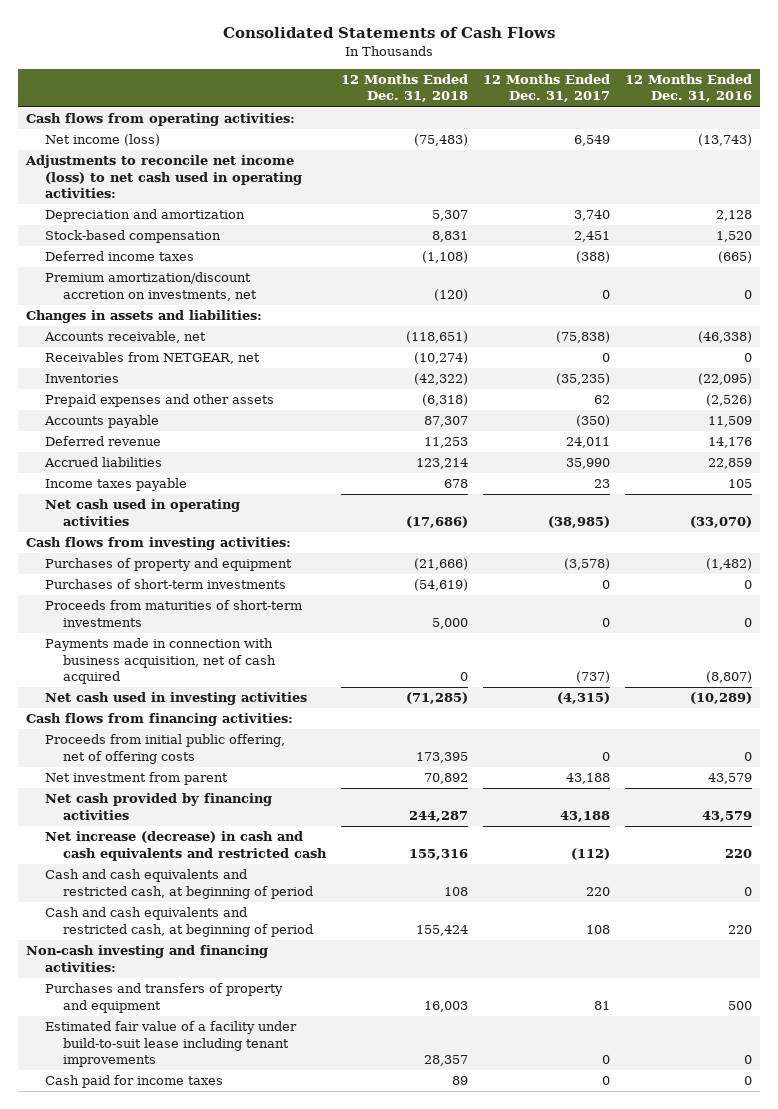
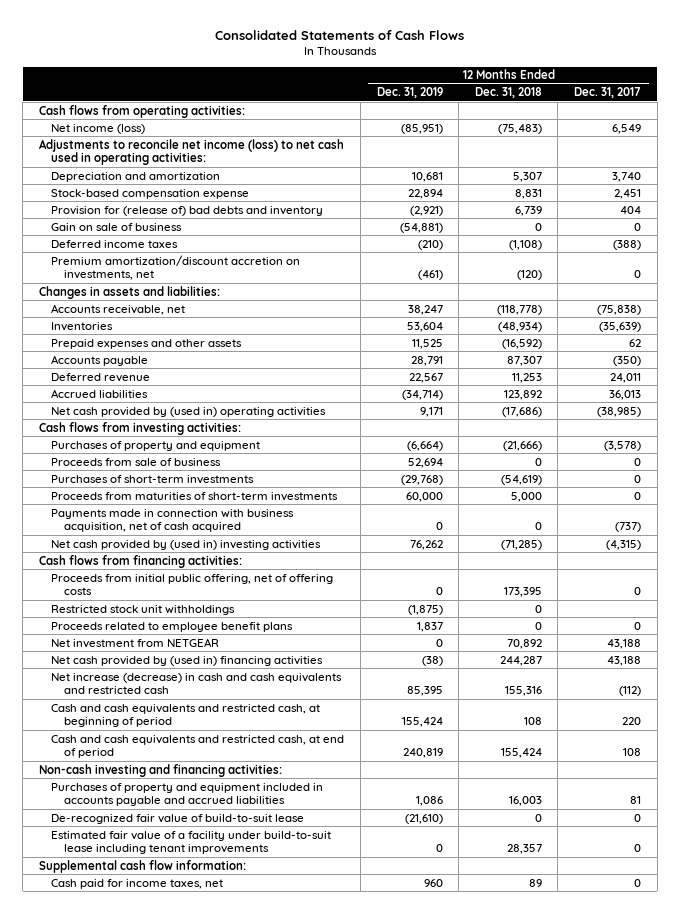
- | 12 Months Ended Dec. 31, 2018 | 12 Months Ended Dec. 31, 2017 | 12 Months Ended Dec. 31, 2016
+ | 12 Months Ended Dec. 31, 2019 | 12 Months Ended Dec. 31, 2018 | 12 Months Ended Dec. 31, 2017
- Stock-based compensation | 8,831 | 2,451 | 1,520
+ Stock-based compensation expense | 22,894 | 8,831 | 2,451
+ Provision for (release of) bad debts and inventory | (2,921) | 6,739 | 404
+ Gain on sale of business | (54,881) | 0 | 0
- Accounts receivable, net | (118,651) | (75,838) | (46,338)
- Receivables from NETGEAR, net | (10,274) | 0 | 0
- Inventories | (42,322) | (35,235) | (22,095)
- Prepaid expenses and other assets | (6,318) | 62 | (2,526)
+ Accounts receivable, net | 38,247 | (118,778) | (75,838)
+ Inventories | 53,604 | (48,934) | (35,639)
+ Prepaid expenses and other assets | 11,525 | (16,592) | 62
- Accrued liabilities | 123,214 | 35,990 | 22,859
- Income taxes payable | 678 | 23 | 105
- Net cash used in operating activities | (17,686) | (38,985) | (33,070)
+ Accrued liabilities | (34,714) | 123,892 | 36,013
+ Net cash provided by (used in) operating activities | 9,171 | (17,686) | (38,985)
+ Proceeds from sale of business | 52,694 | 0 | 0
- Net cash used in investing activities | (71,285) | (4,315) | (10,289)
+ Net cash provided by (used in) investing activities | 76,262 | (71,285) | (4,315)
- Net investment from parent | 70,892 | 43,188 | 43,579
- Net cash provided by financing activities | 244,287 | 43,188 | 43,579
+ Restricted stock unit withholdings | (1,875) | 0 |
+ Proceeds related to employee benefit plans | 1,837 | 0 | 0
+ Net investment from NETGEAR | 0 | 70,892 | 43,188
+ Net cash provided by (used in) financing activities | (38) | 244,287 | 43,188
- Cash and cash equivalents and restricted cash, at beginning of period | 155,424 | 108 | 220
+ Cash and cash equivalents and restricted cash, at end of period | 240,819 | 155,424 | 108
- Purchases and transfers of property and equipment | 16,003 | 81 | 500
+ Purchases of property and equipment included in accounts payable and accrued liabilities | 1,086 | 16,003 | 81
+ De-recognized fair value of build-to-suit lease | (21,610) | 0 | 0
- Cash paid for income taxes | 89 | 0 | 0
+ Supplemental cash flow information:
+ Cash paid for income taxes, net | 960 | 89 | 0

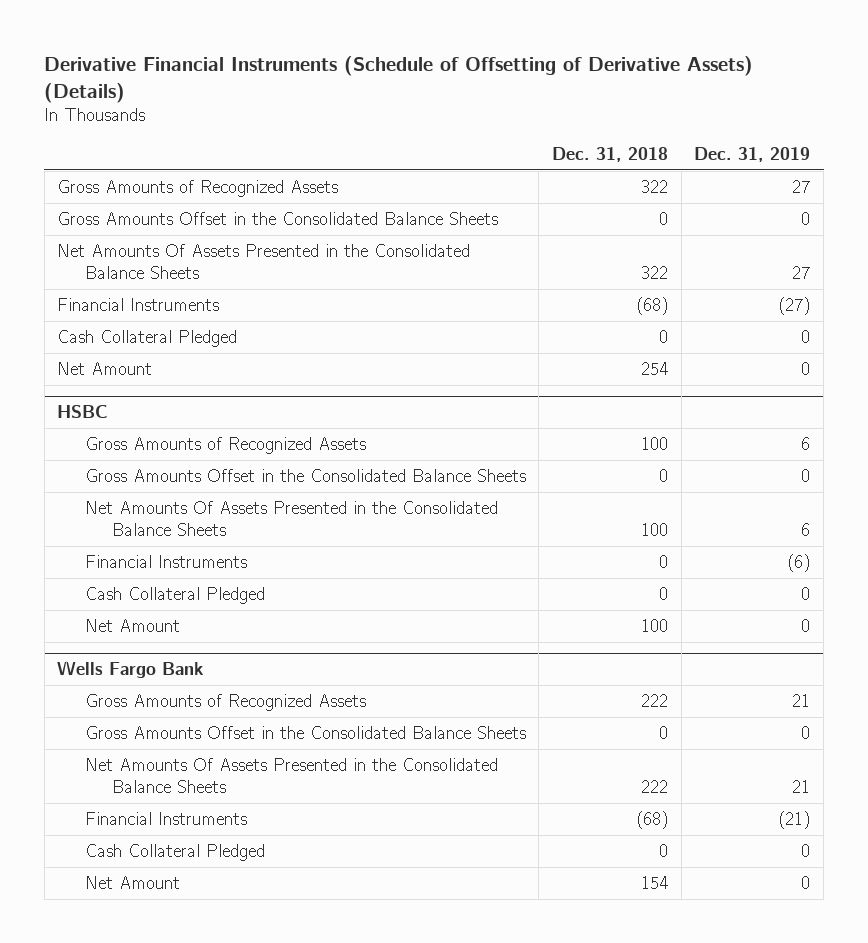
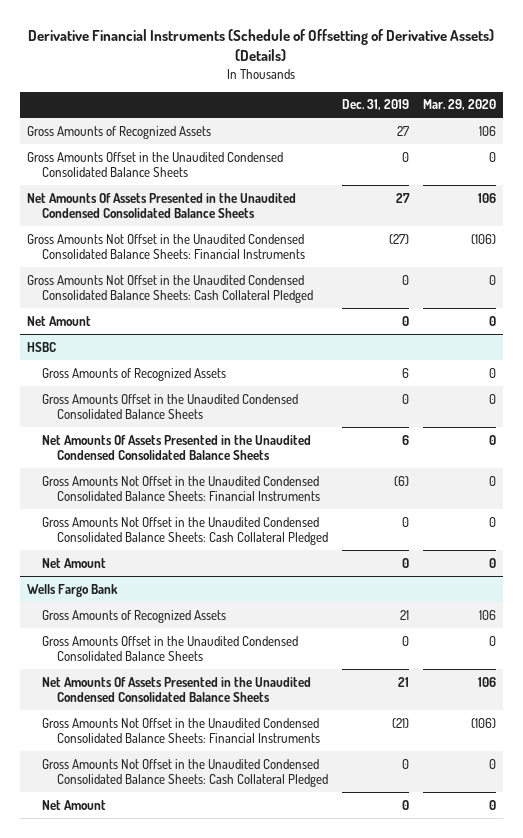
- | Dec. 31, 2018 | Dec. 31, 2019
+ | Dec. 31, 2019 | Mar. 29, 2020
- Gross Amounts Offset in the Consolidated Balance Sheets | 0 | 0
- Net Amounts Of Assets Presented in the Consolidated Balance Sheets | 322 | 27
- Financial Instruments | (68) | (27)
- Cash Collateral Pledged | 0 | 0
+ Gross Amounts Offset in the Unaudited Condensed Consolidated Balance Sheets | 0 | 0
+ Net Amounts Of Assets Presented in the Unaudited Condensed Consolidated Balance Sheets | 27 | 106
+ Gross Amounts Not Offset in the Unaudited Condensed Consolidated Balance Sheets: Financial Instruments | (27) | (106)
+ Gross Amounts Not Offset in the Unaudited Condensed Consolidated Balance Sheets: Cash Collateral Pledged | 0 | 0
@ HSBC
- Gross Amounts Offset in the Consolidated Balance Sheets | 0 | 0
- Net Amounts Of Assets Presented in the Consolidated Balance Sheets | 100 | 6
- Financial Instruments | 0 | (6)
- Cash Collateral Pledged | 0 | 0
+ Gross Amounts Offset in the Unaudited Condensed Consolidated Balance Sheets | 0 | 0
+ Net Amounts Of Assets Presented in the Unaudited Condensed Consolidated Balance Sheets | 6 | 0
+ Gross Amounts Not Offset in the Unaudited Condensed Consolidated Balance Sheets: Financial Instruments | (6) | 0
+ Gross Amounts Not Offset in the Unaudited Condensed Consolidated Balance Sheets: Cash Collateral Pledged | 0 | 0
@ Wells Fargo Bank
- Gross Amounts Offset in the Consolidated Balance Sheets | 0 | 0
- Net Amounts Of Assets Presented in the Consolidated Balance Sheets | 222 | 21
- Financial Instruments | (68) | (21)
- Cash Collateral Pledged | 0 | 0
+ Gross Amounts Offset in the Unaudited Condensed Consolidated Balance Sheets | 0 | 0
+ Net Amounts Of Assets Presented in the Unaudited Condensed Consolidated Balance Sheets | 21 | 106
+ Gross Amounts Not Offset in the Unaudited Condensed Consolidated Balance Sheets: Financial Instruments | (21) | (106)
+ Gross Amounts Not Offset in the Unaudited Condensed Consolidated Balance Sheets: Cash Collateral Pledged | 0 | 0

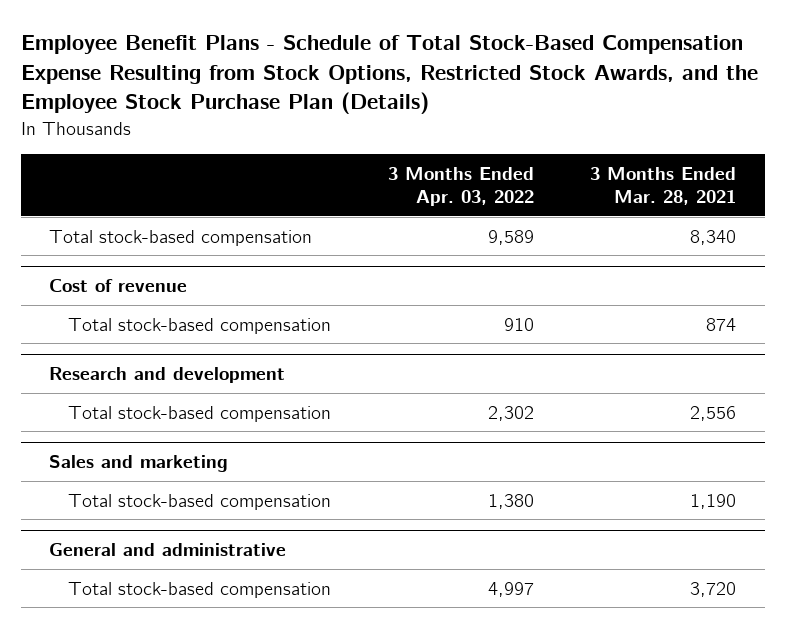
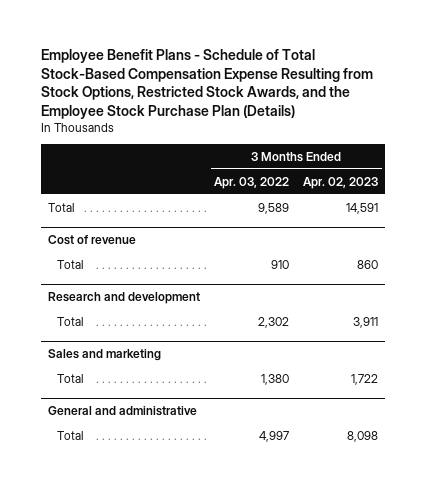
- | 3 Months Ended Apr. 03, 2022 | 3 Months Ended Mar. 28, 2021
+ | 3 Months Ended Apr. 03, 2022 | 3 Months Ended Apr. 02, 2023
- Total stock-based compensation | 9,589 | 8,340
+ Total | 9,589 | 14,591
@ Cost of revenue
- Total stock-based compensation | 910 | 874
+ Total | 910 | 860
@ Research and development
- Total stock-based compensation | 2,302 | 2,556
+ Total | 2,302 | 3,911
@ Sales and marketing
- Total stock-based compensation | 1,380 | 1,190
+ Total | 1,380 | 1,722
@ General and administrative
- Total stock-based compensation | 4,997 | 3,720
+ Total | 4,997 | 8,098

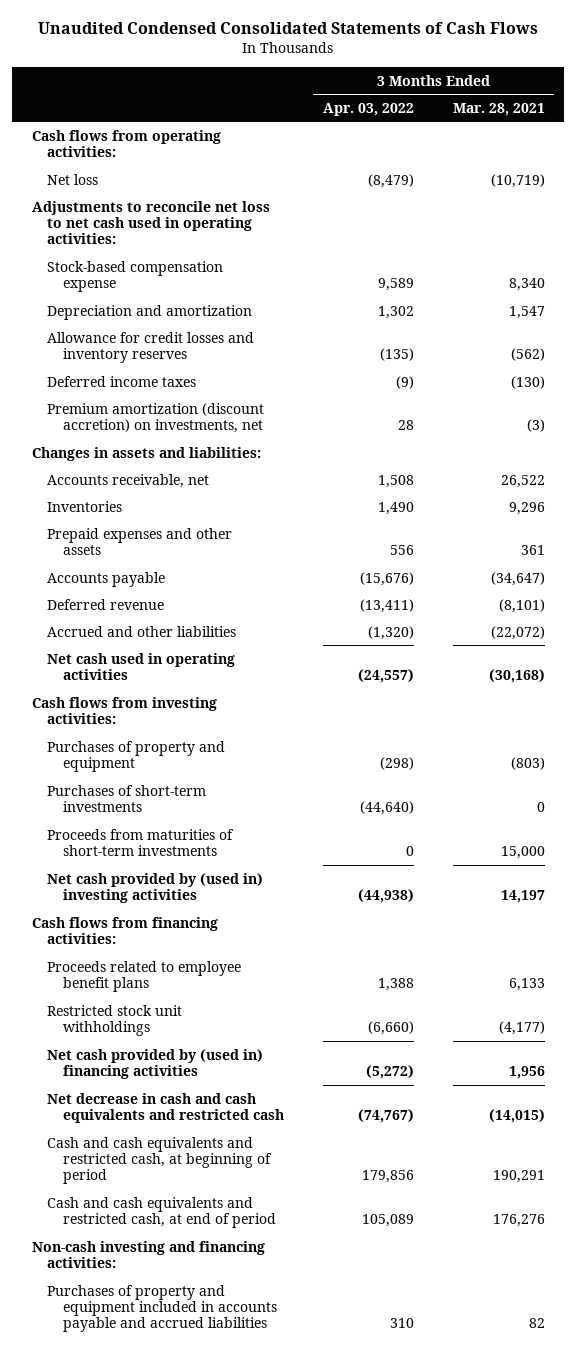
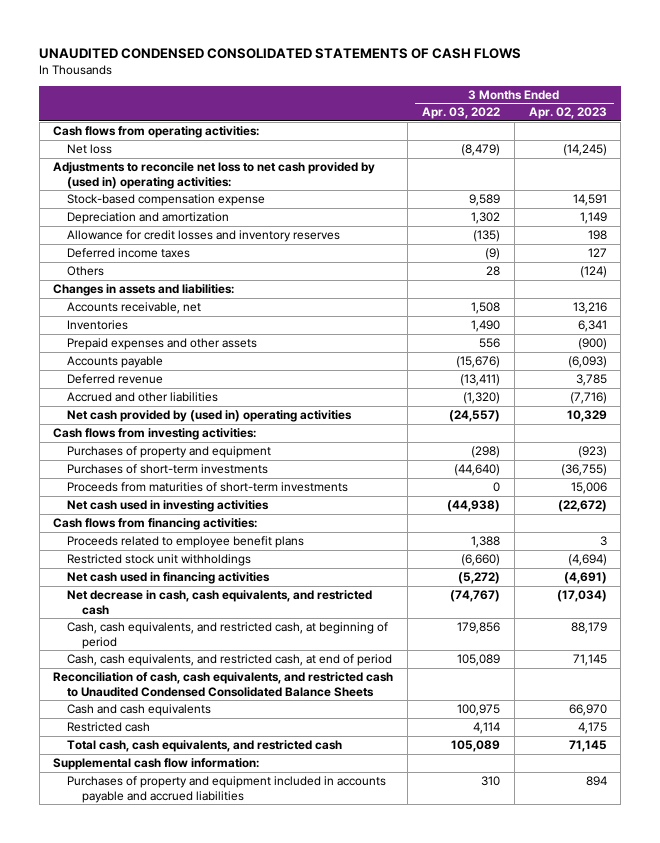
- Unaudited Condensed Consolidated Statements of Cash Flows
+ UNAUDITED CONDENSED CONSOLIDATED STATEMENTS OF CASH FLOWS
- | 3 Months Ended Apr. 03, 2022 | 3 Months Ended Mar. 28, 2021
+ | 3 Months Ended Apr. 03, 2022 | 3 Months Ended Apr. 02, 2023
- Adjustments to reconcile net loss to net cash used in operating activities:
+ Adjustments to reconcile net loss to net cash provided by (used in) operating activities:
- Premium amortization (discount accretion) on investments, net | 28 | (3)
+ Others | 28 | (124)
- Net cash used in operating activities | (24,557) | (30,168)
+ Net cash provided by (used in) operating activities | (24,557) | 10,329
- Net cash provided by (used in) investing activities | (44,938) | 14,197
+ Net cash used in investing activities | (44,938) | (22,672)
- Net cash provided by (used in) financing activities | (5,272) | 1,956
- Net decrease in cash and cash equivalents and restricted cash | (74,767) | (14,015)
- Cash and cash equivalents and restricted cash, at beginning of period | 179,856 | 190,291
- Cash and cash equivalents and restricted cash, at end of period | 105,089 | 176,276
- Non-cash investing and financing activities:
+ Net cash used in financing activities | (5,272) | (4,691)
+ Net decrease in cash, cash equivalents, and restricted cash | (74,767) | (17,034)
+ Cash, cash equivalents, and restricted cash, at beginning of period | 179,856 | 88,179
+ Cash, cash equivalents, and restricted cash, at end of period | 105,089 | 71,145
+ Reconciliation of cash, cash equivalents, and restricted cash to Unaudited Condensed Consolidated Balance Sheets
+ Cash and cash equivalents | 100,975 | 66,970
+ Restricted cash | 4,114 | 4,175
+ Total cash, cash equivalents, and restricted cash | 105,089 | 71,145
+ Supplemental cash flow information:

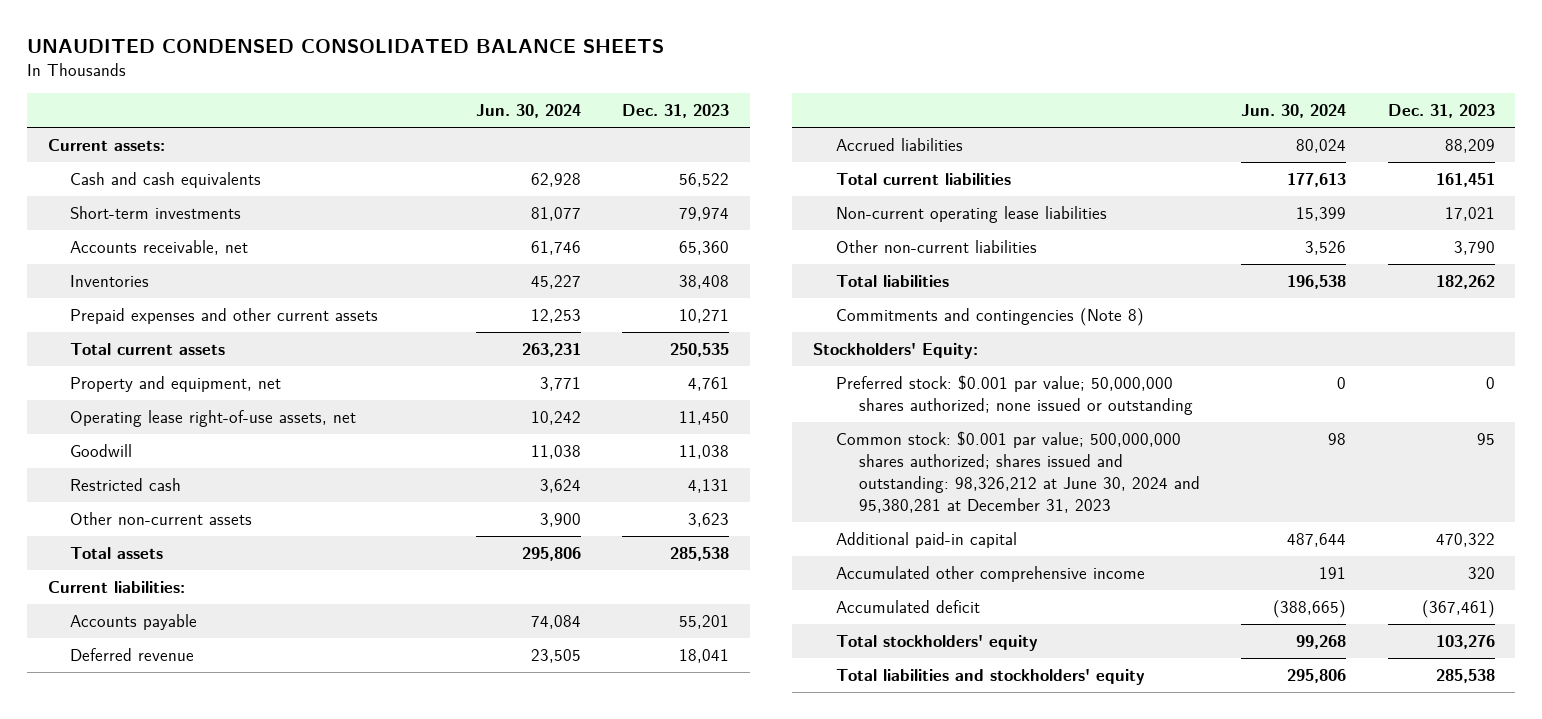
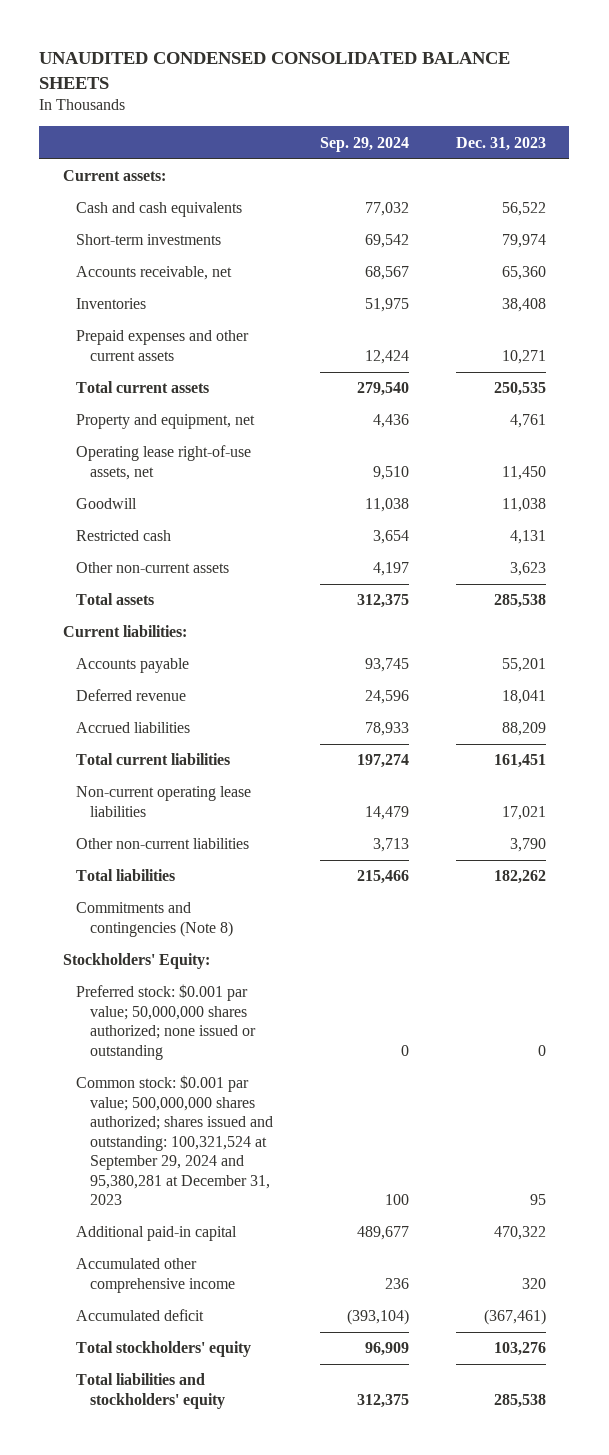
- | Jun. 30, 2024 | Dec. 31, 2023
+ | Sep. 29, 2024 | Dec. 31, 2023
- Common stock: $0.001 par value; 500,000,000 shares authorized; shares issued and outstanding: 98,326,212 at June 30, 2024 and 95,380,281 at December 31, 2023 | 98 | 95
+ Common stock: $0.001 par value; 500,000,000 shares authorized; shares issued and outstanding: 100,321,524 at September 29, 2024 and 95,380,281 at December 31, 2023 | 100 | 95

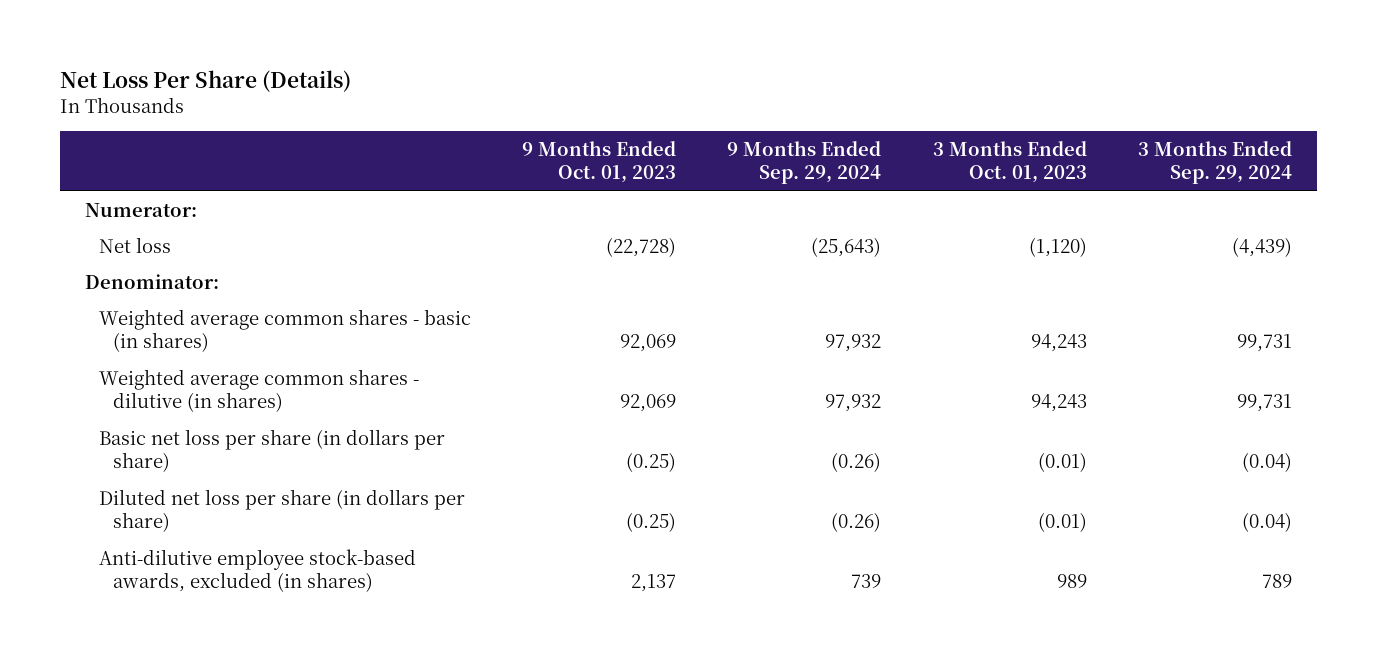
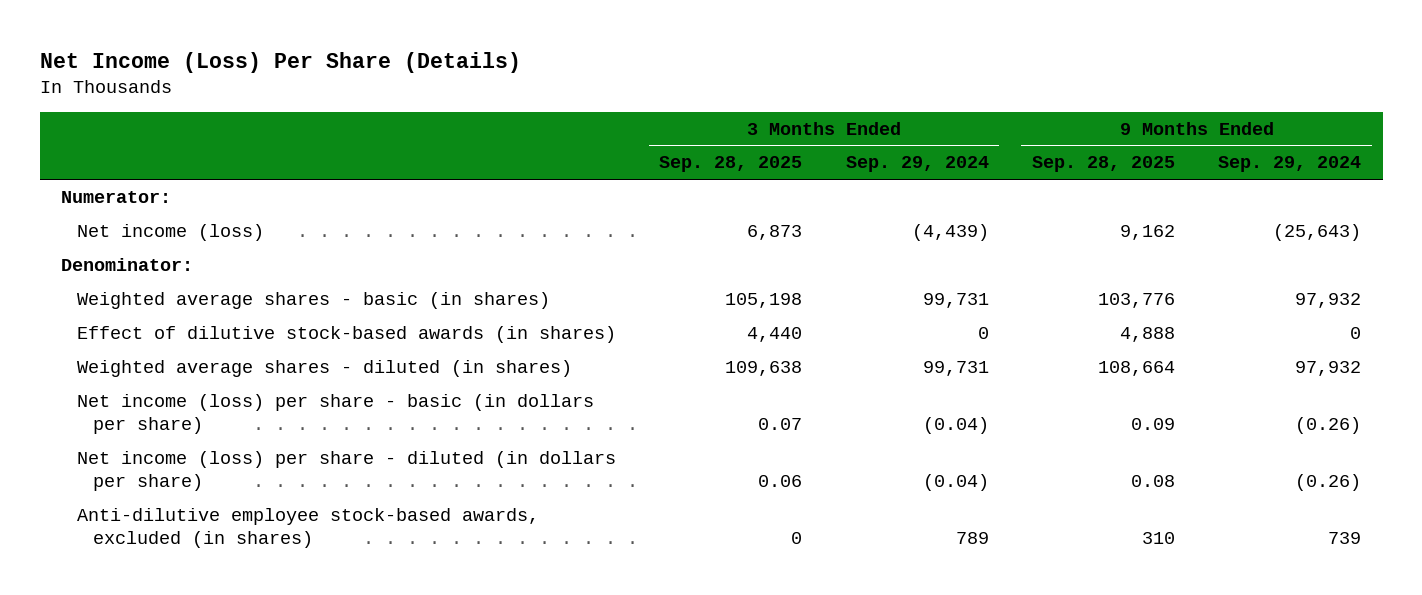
- Net Loss Per Share (Details)
+ Net Income (Loss) Per Share (Details)
- | 9 Months Ended Oct. 01, 2023 | 9 Months Ended Sep. 29, 2024 | 3 Months Ended Oct. 01, 2023 | 3 Months Ended Sep. 29, 2024
+ | 3 Months Ended Sep. 28, 2025 | 3 Months Ended Sep. 29, 2024 | 9 Months Ended Sep. 28, 2025 | 9 Months Ended Sep. 29, 2024
- Net loss | (22,728) | (25,643) | (1,120) | (4,439)
+ Net income (loss) | 6,873 | (4,439) | 9,162 | (25,643)
- Weighted average common shares - basic (in shares) | 92,069 | 97,932 | 94,243 | 99,731
- Weighted average common shares - dilutive (in shares) | 92,069 | 97,932 | 94,243 | 99,731
- Basic net loss per share (in dollars per share) | (0.25) | (0.26) | (0.01) | (0.04)
- Diluted net loss per share (in dollars per share) | (0.25) | (0.26) | (0.01) | (0.04)
+ Weighted average shares - basic (in shares) | 105,198 | 99,731 | 103,776 | 97,932
+ Effect of dilutive stock-based awards (in shares) | 4,440 | 0 | 4,888 | 0
+ Weighted average shares - diluted (in shares) | 109,638 | 99,731 | 108,664 | 97,932
+ Net income (loss) per share - basic (in dollars per share) | 0.07 | (0.04) | 0.09 | (0.26)
+ Net income (loss) per share - diluted (in dollars per share) | 0.06 | (0.04) | 0.08 | (0.26)

